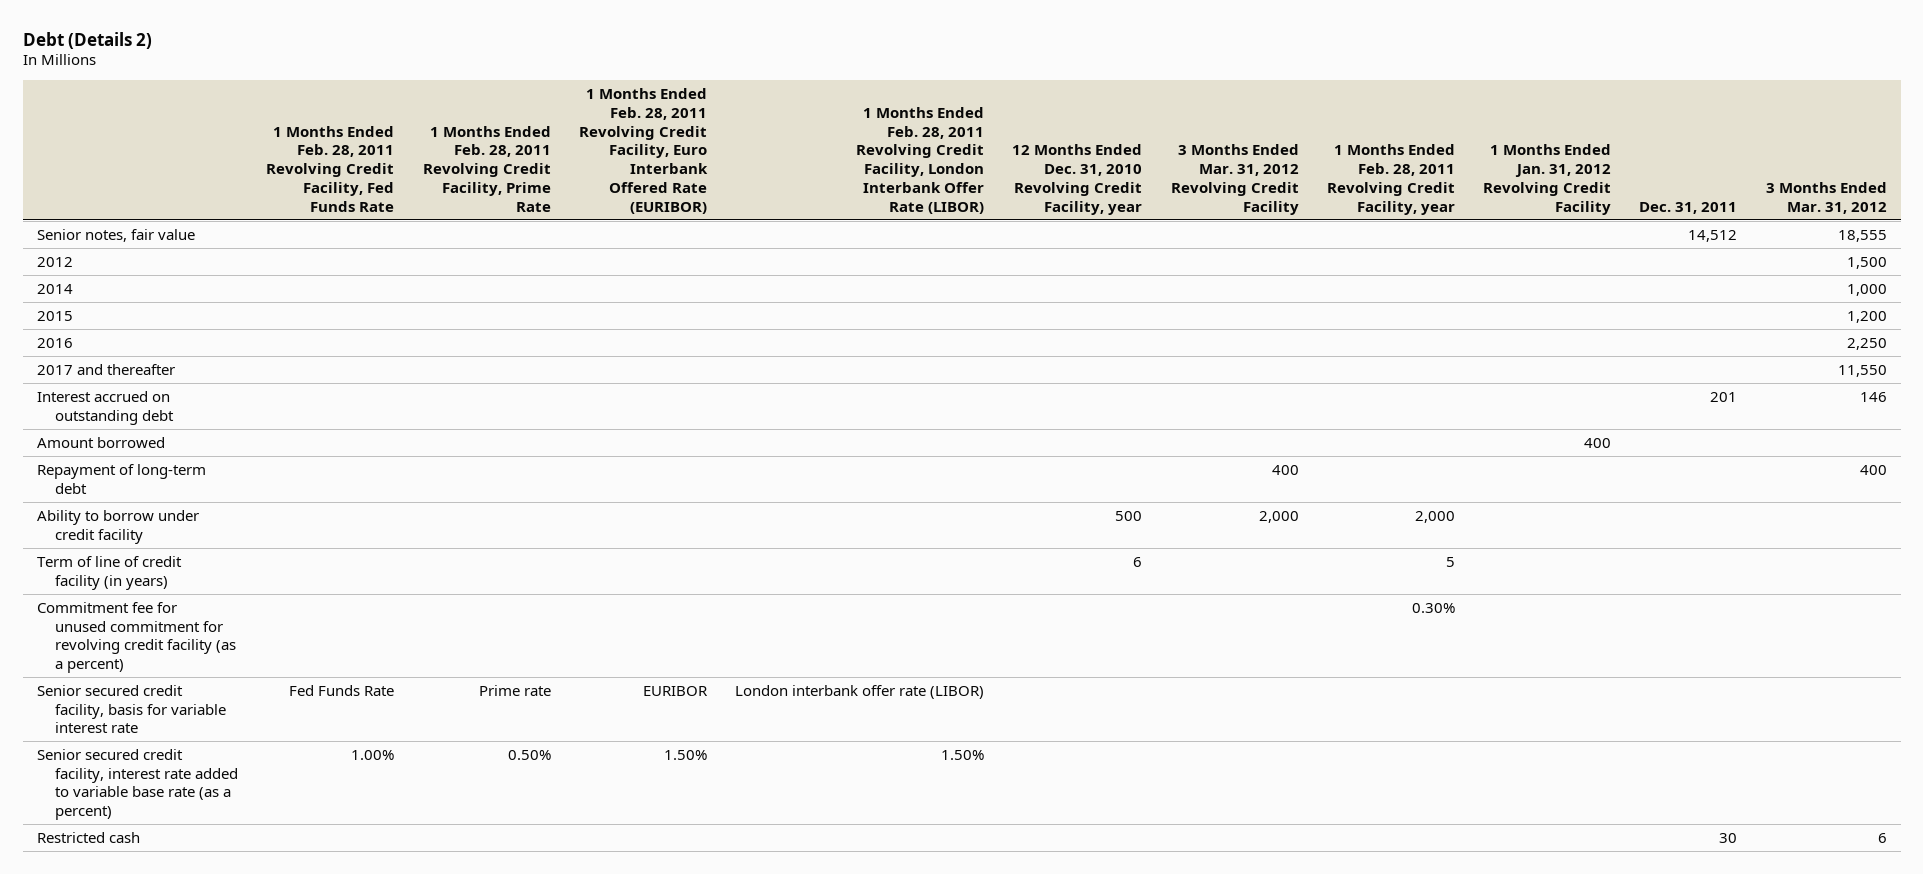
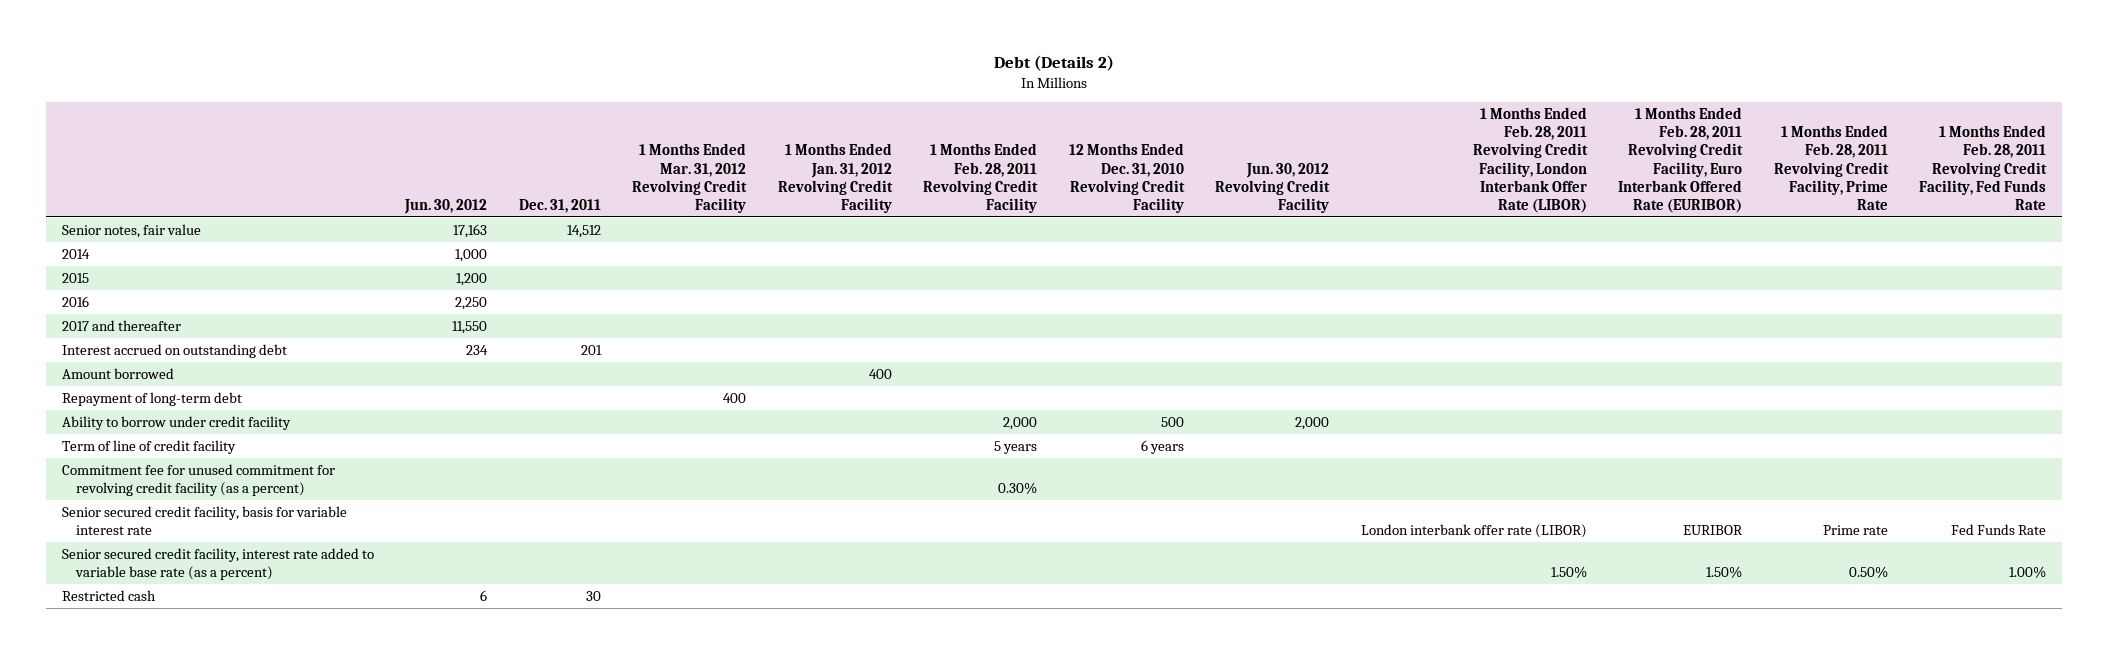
- | 1 Months Ended Feb. 28, 2011 Revolving Credit Facility, Fed Funds Rate | 1 Months Ended Feb. 28, 2011 Revolving Credit Facility, Prime Rate | 1 Months Ended Feb. 28, 2011 Revolving Credit Facility, Euro Interbank Offered Rate (EURIBOR) | 1 Months Ended Feb. 28, 2011 Revolving Credit Facility, London Interbank Offer Rate (LIBOR) | 12 Months Ended Dec. 31, 2010 Revolving Credit Facility, year | 3 Months Ended Mar. 31, 2012 Revolving Credit Facility | 1 Months Ended Feb. 28, 2011 Revolving Credit Facility, year | 1 Months Ended Jan. 31, 2012 Revolving Credit Facility | Dec. 31, 2011 | 3 Months Ended Mar. 31, 2012
+ | Jun. 30, 2012 | Dec. 31, 2011 | 1 Months Ended Mar. 31, 2012 Revolving Credit Facility | 1 Months Ended Jan. 31, 2012 Revolving Credit Facility | 1 Months Ended Feb. 28, 2011 Revolving Credit Facility | 12 Months Ended Dec. 31, 2010 Revolving Credit Facility | Jun. 30, 2012 Revolving Credit Facility | 1 Months Ended Feb. 28, 2011 Revolving Credit Facility, London Interbank Offer Rate (LIBOR) | 1 Months Ended Feb. 28, 2011 Revolving Credit Facility, Euro Interbank Offered Rate (EURIBOR) | 1 Months Ended Feb. 28, 2011 Revolving Credit Facility, Prime Rate | 1 Months Ended Feb. 28, 2011 Revolving Credit Facility, Fed Funds Rate
- 2012 | | | | | | | | | | 1,500
- Term of line of credit facility (in years) | | | | | 6 | | 5 | | |
+ Term of line of credit facility | | | | | 5 years | 6 years | | | | |

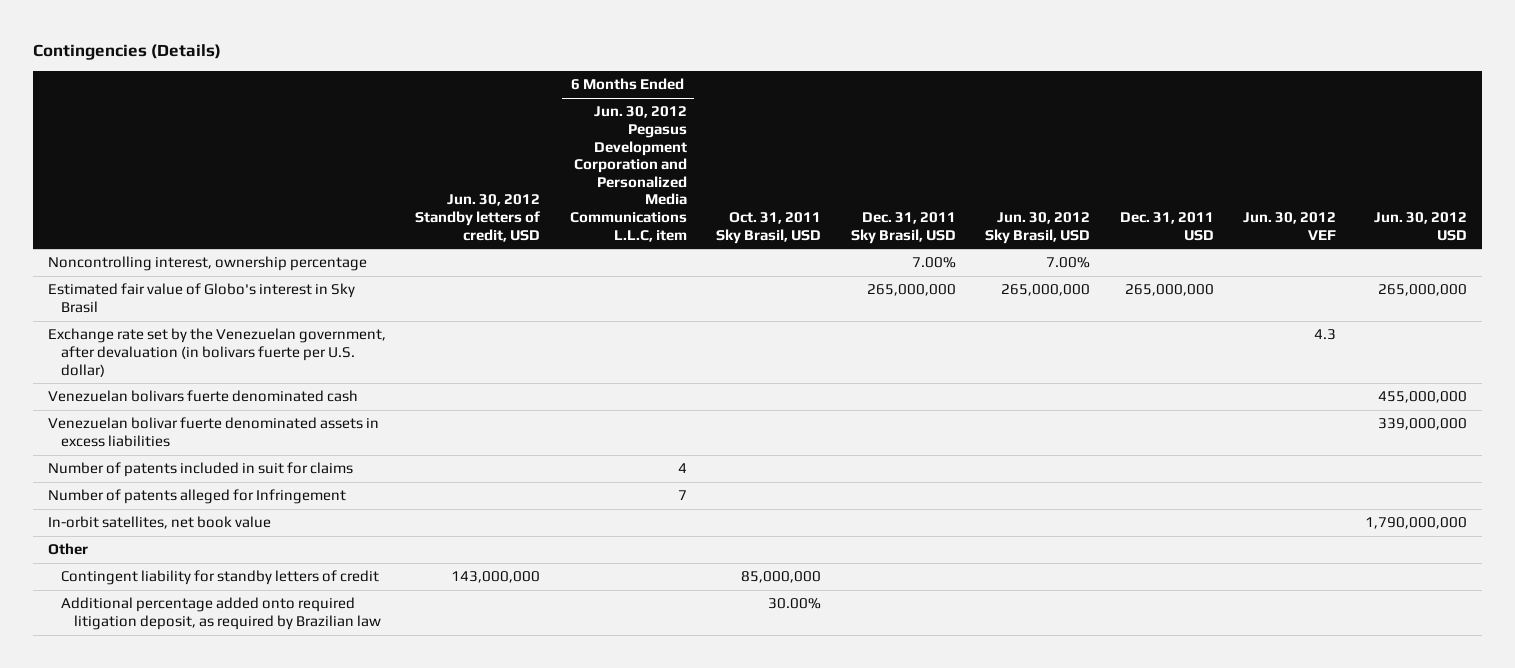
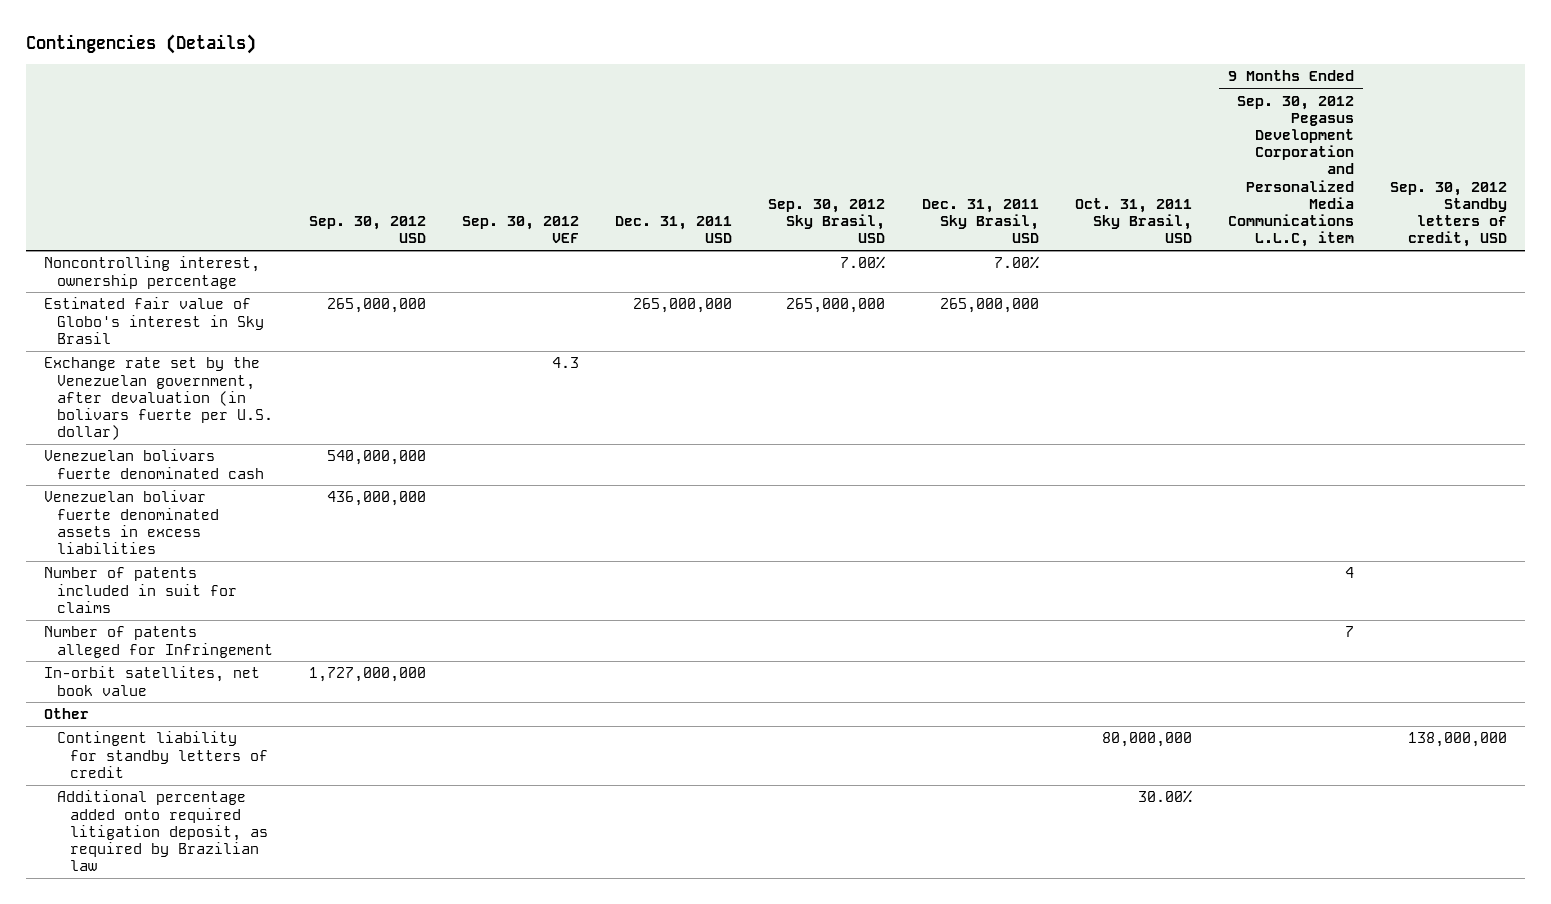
- | Jun. 30, 2012 Standby letters of credit, USD | 6 Months Ended Jun. 30, 2012 Pegasus Development Corporation and Personalized Media Communications L.L.C, item | Oct. 31, 2011 Sky Brasil, USD | Dec. 31, 2011 Sky Brasil, USD | Jun. 30, 2012 Sky Brasil, USD | Dec. 31, 2011 USD | Jun. 30, 2012 VEF | Jun. 30, 2012 USD
+ | Sep. 30, 2012 USD | Sep. 30, 2012 VEF | Dec. 31, 2011 USD | Sep. 30, 2012 Sky Brasil, USD | Dec. 31, 2011 Sky Brasil, USD | Oct. 31, 2011 Sky Brasil, USD | 9 Months Ended Sep. 30, 2012 Pegasus Development Corporation and Personalized Media Communications L.L.C, item | Sep. 30, 2012 Standby letters of credit, USD
- Contingent liability for standby letters of credit | 143,000,000 | | 85,000,000 | | | | |
+ Contingent liability for standby letters of credit | | | | | | 80,000,000 | | 138,000,000

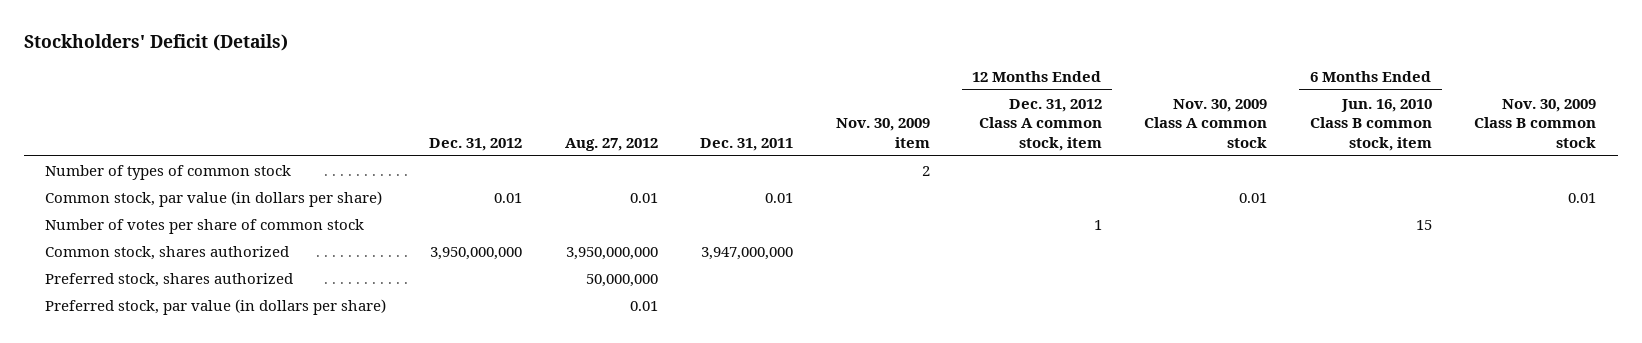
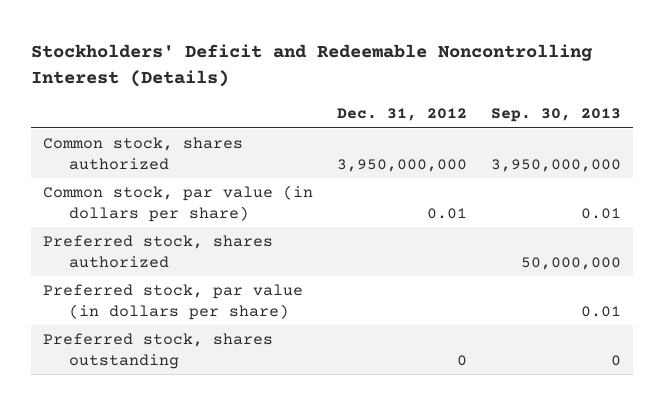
- Stockholders' Deficit (Details)
+ Stockholders' Deficit and Redeemable Noncontrolling Interest (Details)
- | Dec. 31, 2012 | Aug. 27, 2012 | Dec. 31, 2011 | Nov. 30, 2009 item | 12 Months Ended Dec. 31, 2012 Class A common stock, item | Nov. 30, 2009 Class A common stock | 6 Months Ended Jun. 16, 2010 Class B common stock, item | Nov. 30, 2009 Class B common stock
+ | Dec. 31, 2012 | Sep. 30, 2013
- Number of types of common stock | | | | 2 | | | |
- Number of votes per share of common stock | | | | | 1 | | 15 |
moved down: Common stock, par value (in dollars per share) | 0.01 | 0.01
+ Preferred stock, shares outstanding | 0 | 0

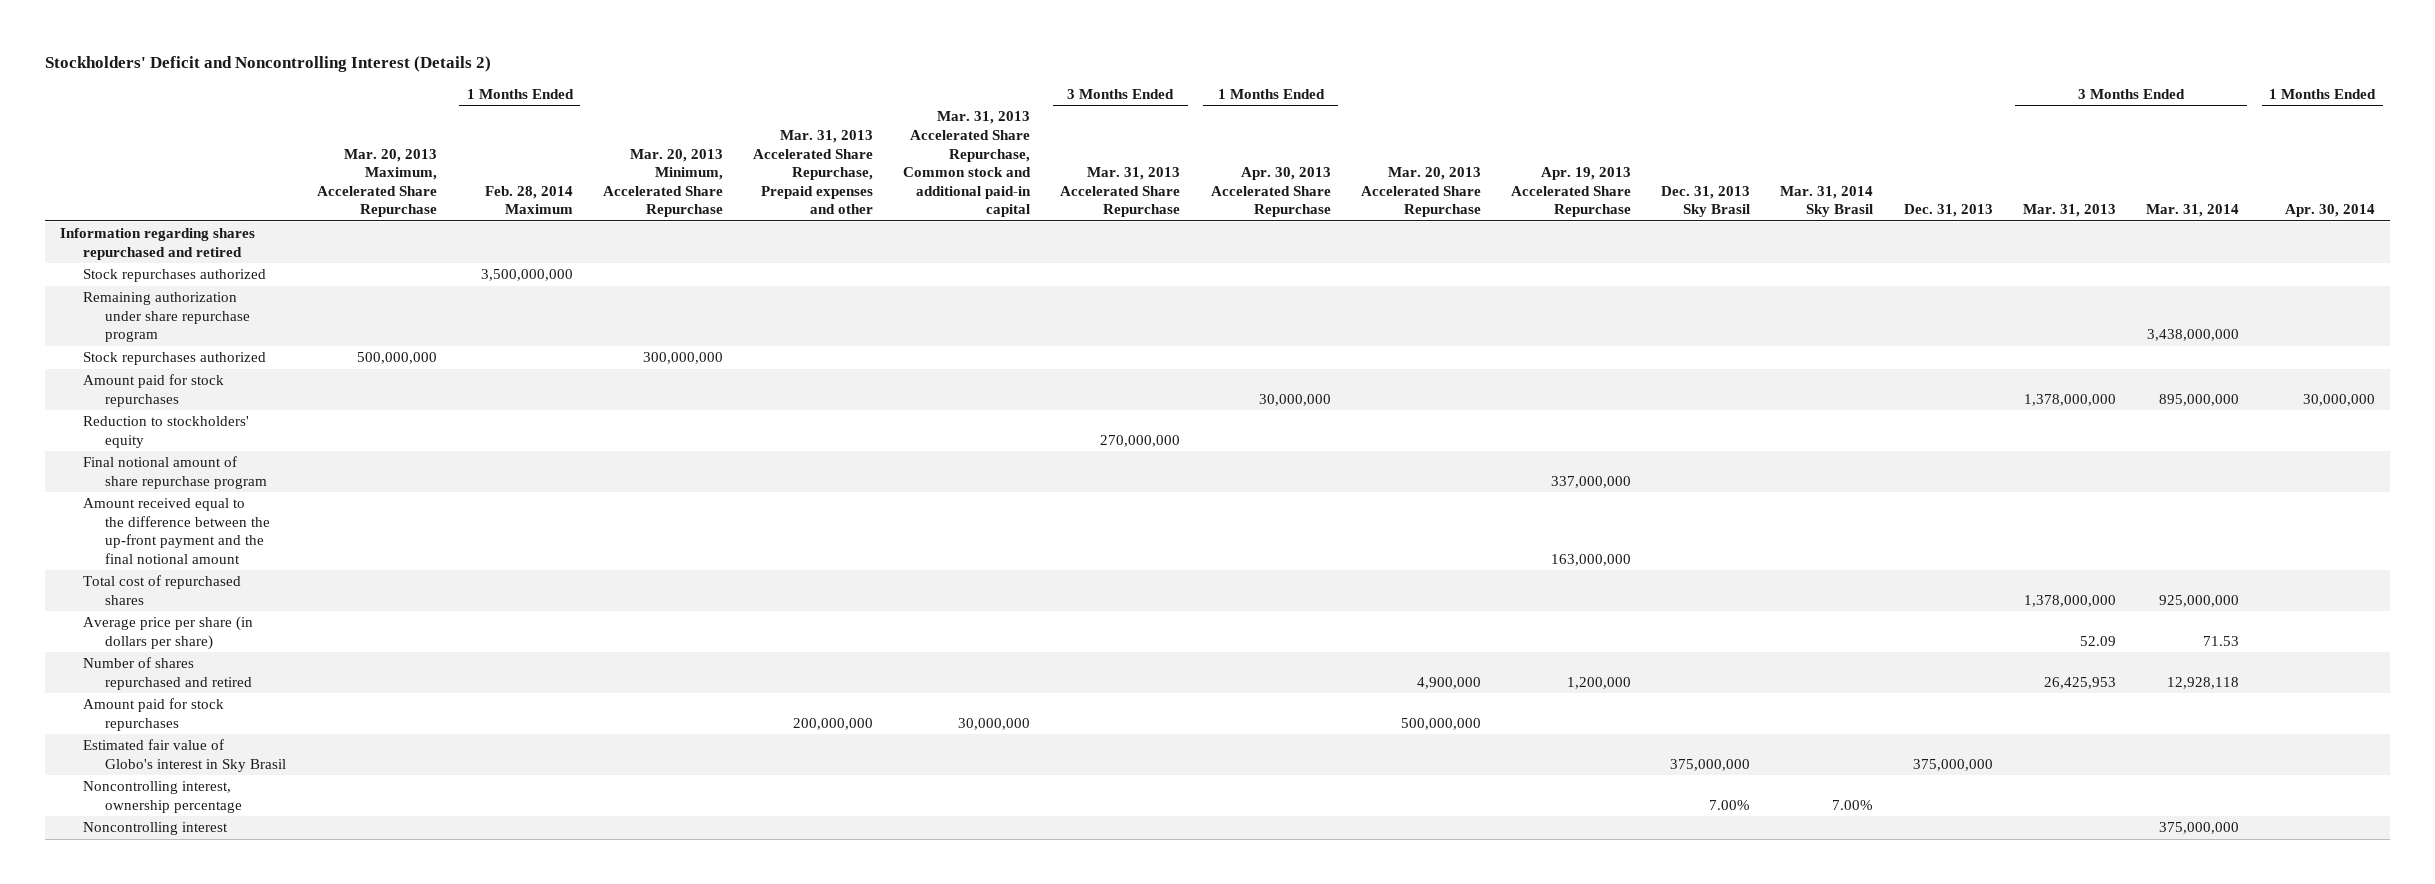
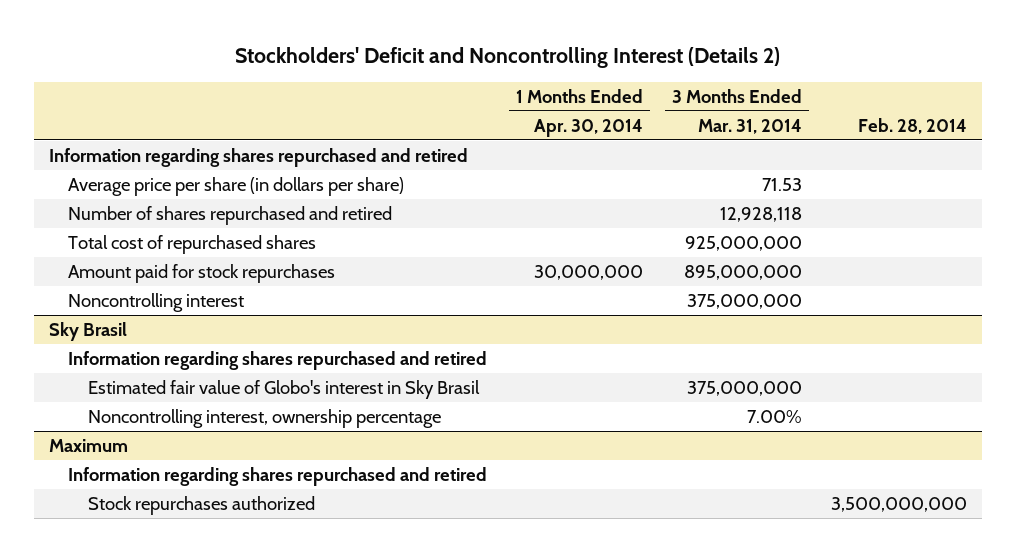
- | Mar. 20, 2013 Maximum, Accelerated Share Repurchase | 1 Months Ended Feb. 28, 2014 Maximum | Mar. 20, 2013 Minimum, Accelerated Share Repurchase | Mar. 31, 2013 Accelerated Share Repurchase, Prepaid expenses and other | Mar. 31, 2013 Accelerated Share Repurchase, Common stock and additional paid-in capital | 3 Months Ended Mar. 31, 2013 Accelerated Share Repurchase | 1 Months Ended Apr. 30, 2013 Accelerated Share Repurchase | Mar. 20, 2013 Accelerated Share Repurchase | Apr. 19, 2013 Accelerated Share Repurchase | Dec. 31, 2013 Sky Brasil | Mar. 31, 2014 Sky Brasil | Dec. 31, 2013 | 3 Months Ended Mar. 31, 2013 | 3 Months Ended Mar. 31, 2014 | 1 Months Ended Apr. 30, 2014
+ | 1 Months Ended Apr. 30, 2014 | 3 Months Ended Mar. 31, 2014 | Feb. 28, 2014
- Stock repurchases authorized | | 3,500,000,000 | | | | | | | | | | | | |
- Remaining authorization under share repurchase program | | | | | | | | | | | | | | 3,438,000,000 |
- Stock repurchases authorized | 500,000,000 | | 300,000,000 | | | | | | | | | | | |
- Reduction to stockholders' equity | | | | | | 270,000,000 | | | | | | | | |
- Final notional amount of share repurchase program | | | | | | | | | 337,000,000 | | | | | |
- Amount received equal to the difference between the up-front payment and the final notional amount | | | | | | | | | 163,000,000 | | | | | |
- Amount paid for stock repurchases | | | | 200,000,000 | 30,000,000 | | | 500,000,000 | | | | | | |
- Estimated fair value of Globo's interest in Sky Brasil | | | | | | | | | | 375,000,000 | | 375,000,000 | | |
- Noncontrolling interest, ownership percentage | | | | | | | | | | 7.00% | 7.00% | | | |
moved down: Total cost of repurchased shares | | 925,000,000 |
moved down: Amount paid for stock repurchases | 30,000,000 | 895,000,000 |
+ Sky Brasil
+ Information regarding shares repurchased and retired
+ Estimated fair value of Globo's interest in Sky Brasil | | 375,000,000 |
+ Noncontrolling interest, ownership percentage | | 7.00% |
+ Maximum
+ Information regarding shares repurchased and retired
+ Stock repurchases authorized | | | 3,500,000,000

